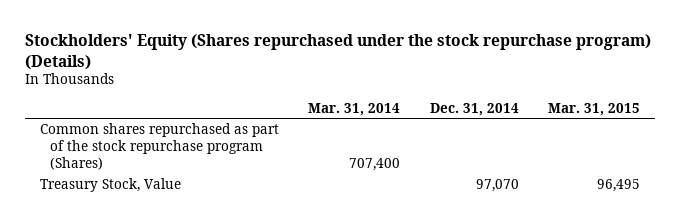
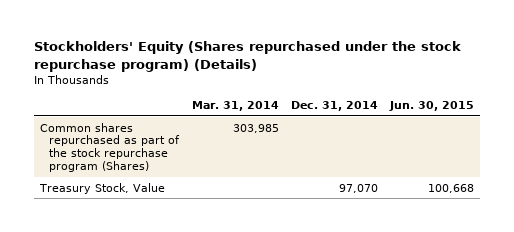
- | Mar. 31, 2014 | Dec. 31, 2014 | Mar. 31, 2015
+ | Mar. 31, 2014 | Dec. 31, 2014 | Jun. 30, 2015
- Common shares repurchased as part of the stock repurchase program (Shares) | 707,400 | |
+ Common shares repurchased as part of the stock repurchase program (Shares) | 303,985 | |

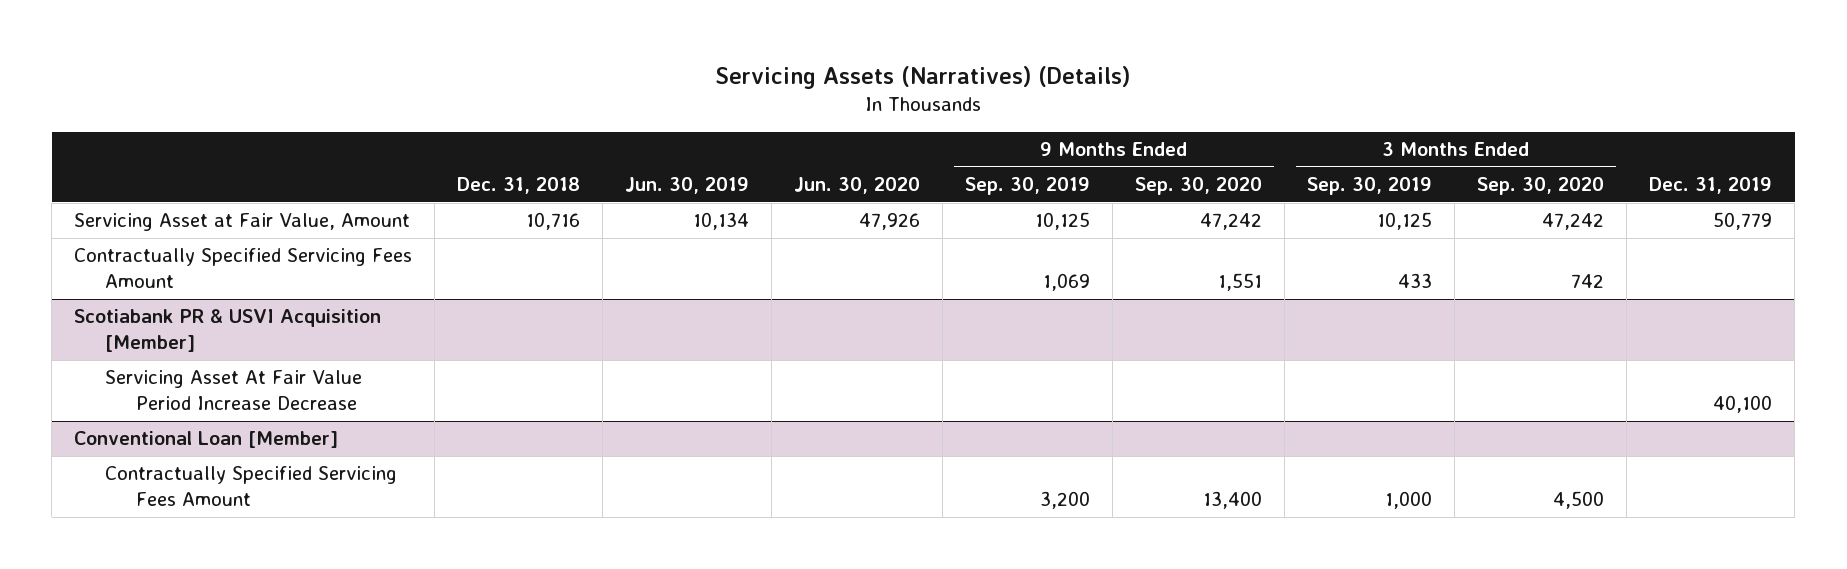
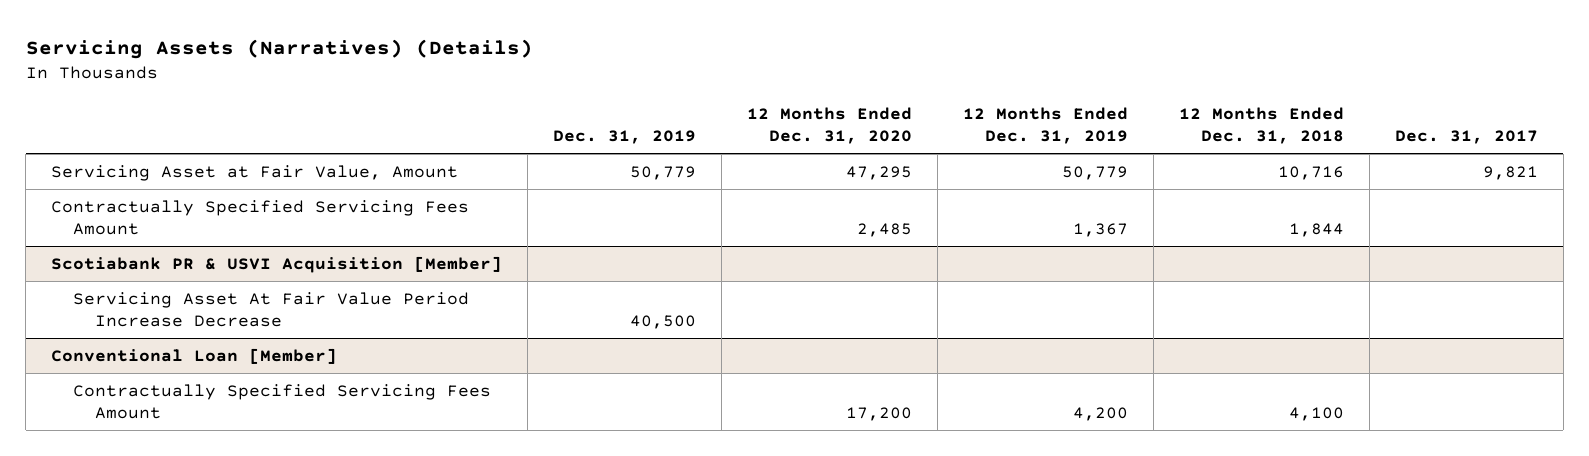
- | Dec. 31, 2018 | Jun. 30, 2019 | Jun. 30, 2020 | 9 Months Ended Sep. 30, 2019 | 9 Months Ended Sep. 30, 2020 | 3 Months Ended Sep. 30, 2019 | 3 Months Ended Sep. 30, 2020 | Dec. 31, 2019
+ | Dec. 31, 2019 | 12 Months Ended Dec. 31, 2020 | 12 Months Ended Dec. 31, 2019 | 12 Months Ended Dec. 31, 2018 | Dec. 31, 2017
@ Scotiabank PR & USVI Acquisition [Member]
- Servicing Asset At Fair Value Period Increase Decrease | | | | | | | | 40,100
+ Servicing Asset At Fair Value Period Increase Decrease | 40,500 | | | |

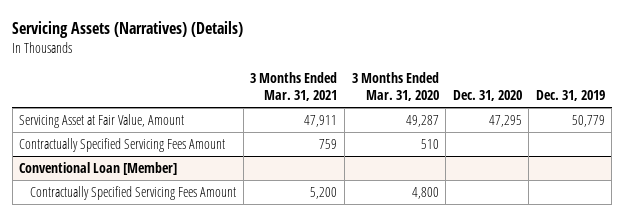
- | Dec. 31, 2019 | 12 Months Ended Dec. 31, 2020 | 12 Months Ended Dec. 31, 2019 | 12 Months Ended Dec. 31, 2018 | Dec. 31, 2017
+ | 3 Months Ended Mar. 31, 2021 | 3 Months Ended Mar. 31, 2020 | Dec. 31, 2020 | Dec. 31, 2019
- Scotiabank PR & USVI Acquisition [Member]
- Servicing Asset At Fair Value Period Increase Decrease | 40,500 | | | |

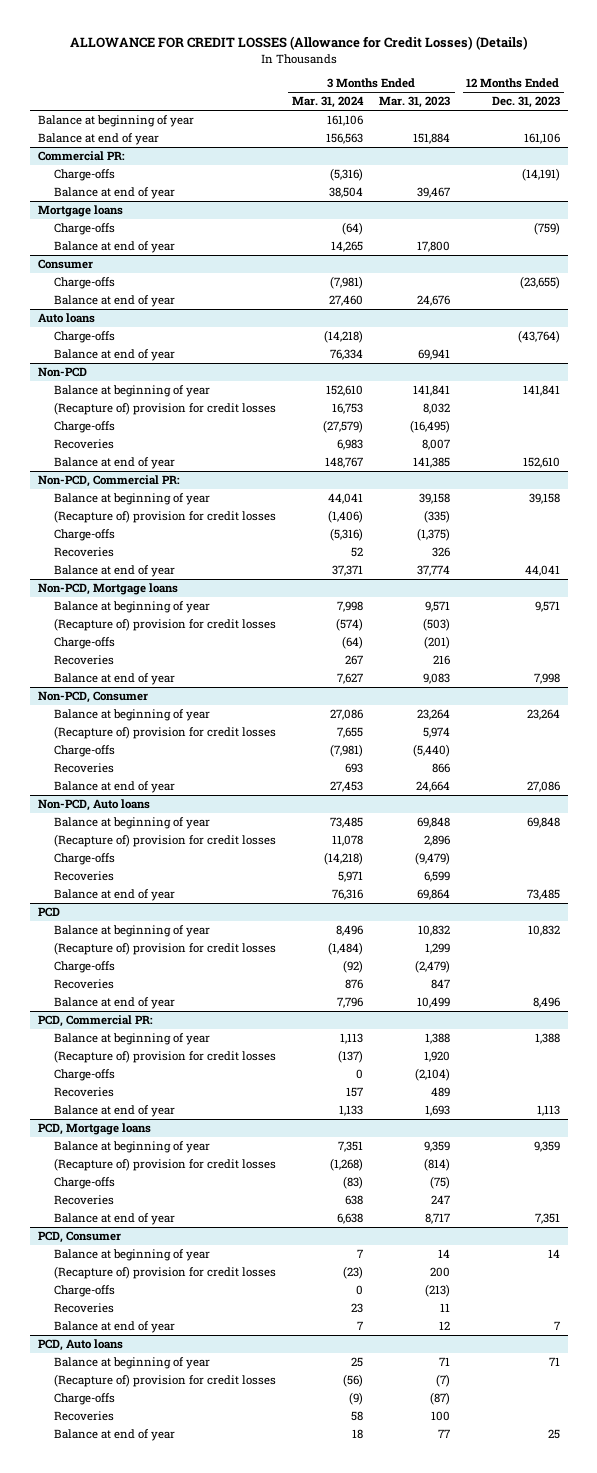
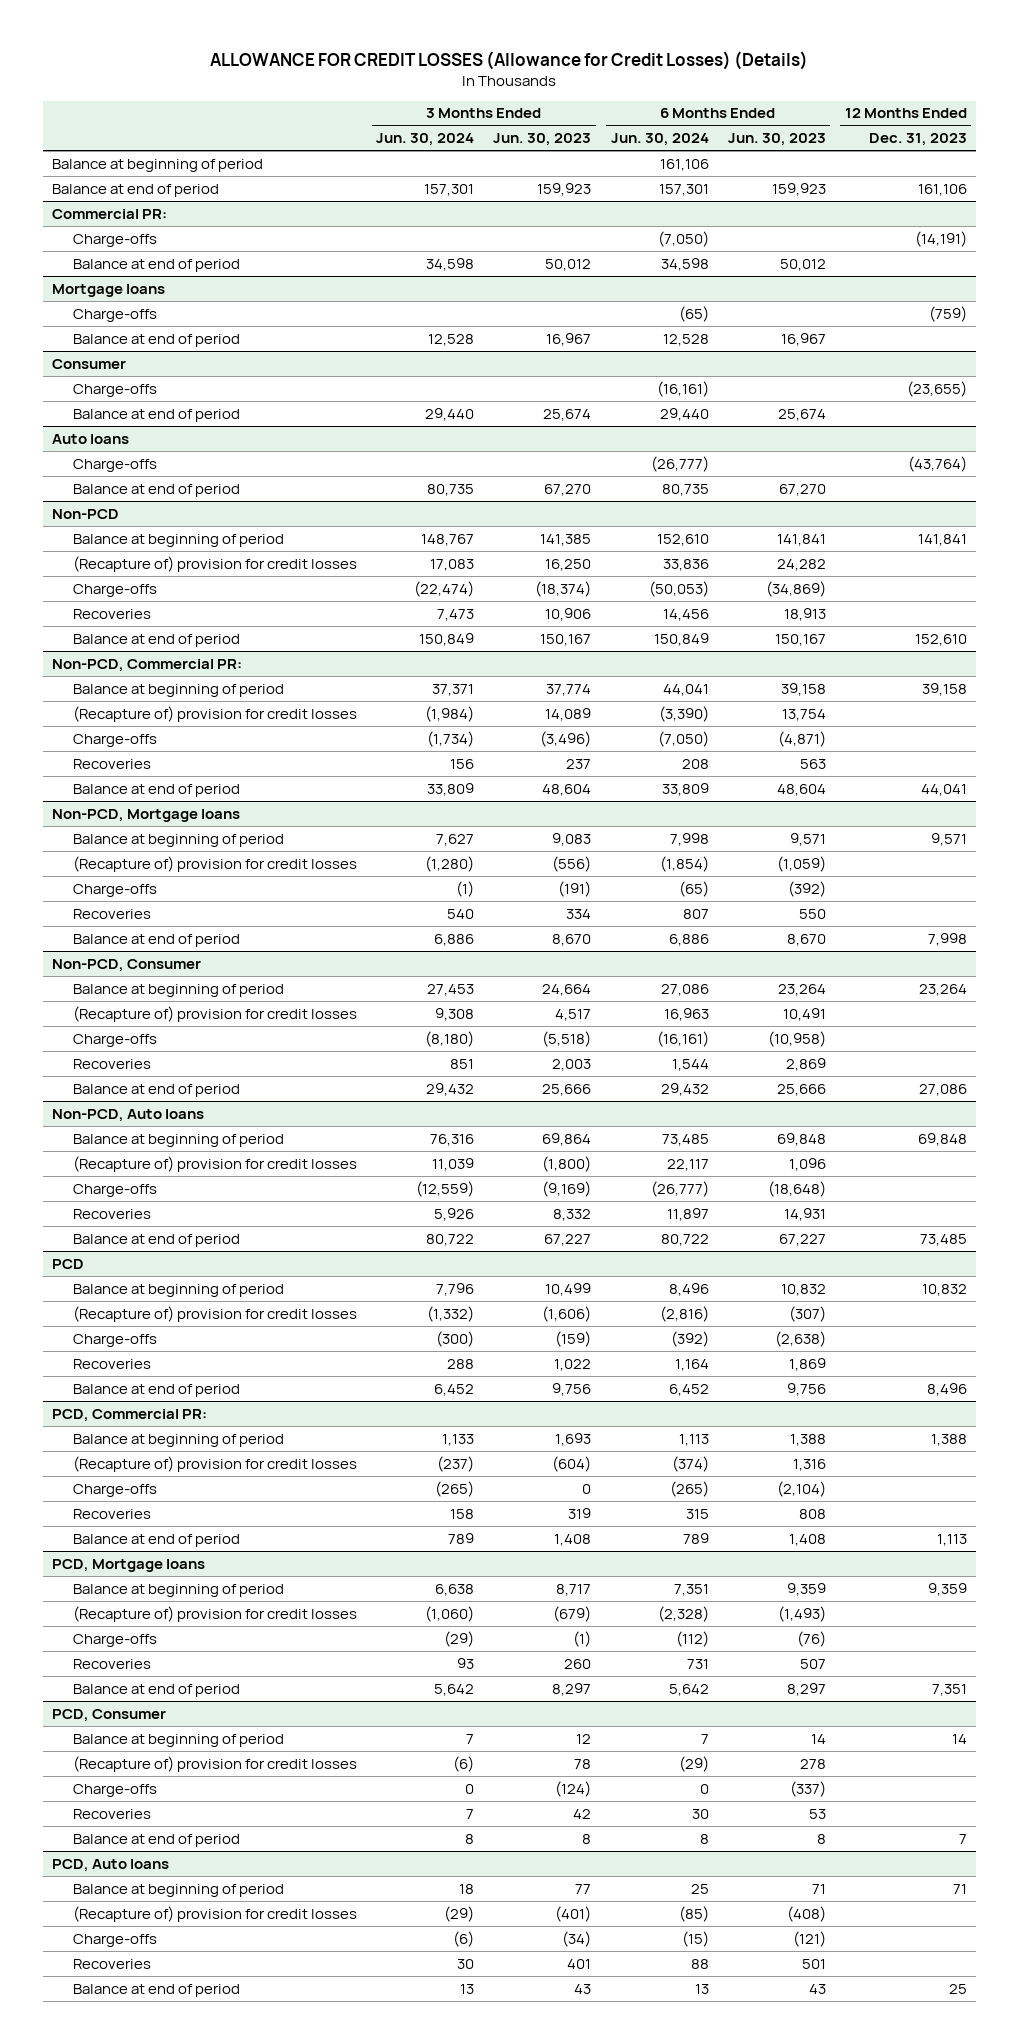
- | 3 Months Ended Mar. 31, 2024 | 3 Months Ended Mar. 31, 2023 | 12 Months Ended Dec. 31, 2023
+ | 3 Months Ended Jun. 30, 2024 | 3 Months Ended Jun. 30, 2023 | 6 Months Ended Jun. 30, 2024 | 6 Months Ended Jun. 30, 2023 | 12 Months Ended Dec. 31, 2023
- Balance at beginning of year | 161,106 | |
- Balance at end of year | 156,563 | 151,884 | 161,106
+ Balance at beginning of period | | | 161,106 | |
+ Balance at end of period | 157,301 | 159,923 | 157,301 | 159,923 | 161,106
@ Commercial PR:
- Balance at end of year | 38,504 | 39,467 |
+ Balance at end of period | 34,598 | 50,012 | 34,598 | 50,012 |
@ Mortgage loans
- Balance at end of year | 14,265 | 17,800 |
+ Balance at end of period | 12,528 | 16,967 | 12,528 | 16,967 |
@ Consumer
- Balance at end of year | 27,460 | 24,676 |
+ Balance at end of period | 29,440 | 25,674 | 29,440 | 25,674 |
@ Auto loans
- Balance at end of year | 76,334 | 69,941 |
+ Balance at end of period | 80,735 | 67,270 | 80,735 | 67,270 |
@ Non-PCD
- Balance at beginning of year | 152,610 | 141,841 | 141,841
+ Balance at beginning of period | 148,767 | 141,385 | 152,610 | 141,841 | 141,841
- Balance at end of year | 148,767 | 141,385 | 152,610
+ Balance at end of period | 150,849 | 150,167 | 150,849 | 150,167 | 152,610
@ Non-PCD, Commercial PR:
- Balance at beginning of year | 44,041 | 39,158 | 39,158
+ Balance at beginning of period | 37,371 | 37,774 | 44,041 | 39,158 | 39,158
- Balance at end of year | 37,371 | 37,774 | 44,041
+ Balance at end of period | 33,809 | 48,604 | 33,809 | 48,604 | 44,041
@ Non-PCD, Mortgage loans
- Balance at beginning of year | 7,998 | 9,571 | 9,571
+ Balance at beginning of period | 7,627 | 9,083 | 7,998 | 9,571 | 9,571
- Balance at end of year | 7,627 | 9,083 | 7,998
+ Balance at end of period | 6,886 | 8,670 | 6,886 | 8,670 | 7,998
@ Non-PCD, Consumer
- Balance at beginning of year | 27,086 | 23,264 | 23,264
+ Balance at beginning of period | 27,453 | 24,664 | 27,086 | 23,264 | 23,264
- Balance at end of year | 27,453 | 24,664 | 27,086
+ Balance at end of period | 29,432 | 25,666 | 29,432 | 25,666 | 27,086
@ Non-PCD, Auto loans
- Balance at beginning of year | 73,485 | 69,848 | 69,848
+ Balance at beginning of period | 76,316 | 69,864 | 73,485 | 69,848 | 69,848
- Balance at end of year | 76,316 | 69,864 | 73,485
+ Balance at end of period | 80,722 | 67,227 | 80,722 | 67,227 | 73,485
@ PCD
- Balance at beginning of year | 8,496 | 10,832 | 10,832
+ Balance at beginning of period | 7,796 | 10,499 | 8,496 | 10,832 | 10,832
- Balance at end of year | 7,796 | 10,499 | 8,496
+ Balance at end of period | 6,452 | 9,756 | 6,452 | 9,756 | 8,496
@ PCD, Commercial PR:
- Balance at beginning of year | 1,113 | 1,388 | 1,388
+ Balance at beginning of period | 1,133 | 1,693 | 1,113 | 1,388 | 1,388
- Balance at end of year | 1,133 | 1,693 | 1,113
+ Balance at end of period | 789 | 1,408 | 789 | 1,408 | 1,113
@ PCD, Mortgage loans
- Balance at beginning of year | 7,351 | 9,359 | 9,359
+ Balance at beginning of period | 6,638 | 8,717 | 7,351 | 9,359 | 9,359
- Balance at end of year | 6,638 | 8,717 | 7,351
+ Balance at end of period | 5,642 | 8,297 | 5,642 | 8,297 | 7,351
@ PCD, Consumer
- Balance at beginning of year | 7 | 14 | 14
+ Balance at beginning of period | 7 | 12 | 7 | 14 | 14
- Balance at end of year | 7 | 12 | 7
+ Balance at end of period | 8 | 8 | 8 | 8 | 7
@ PCD, Auto loans
- Balance at beginning of year | 25 | 71 | 71
+ Balance at beginning of period | 18 | 77 | 25 | 71 | 71
- Balance at end of year | 18 | 77 | 25
+ Balance at end of period | 13 | 43 | 13 | 43 | 25

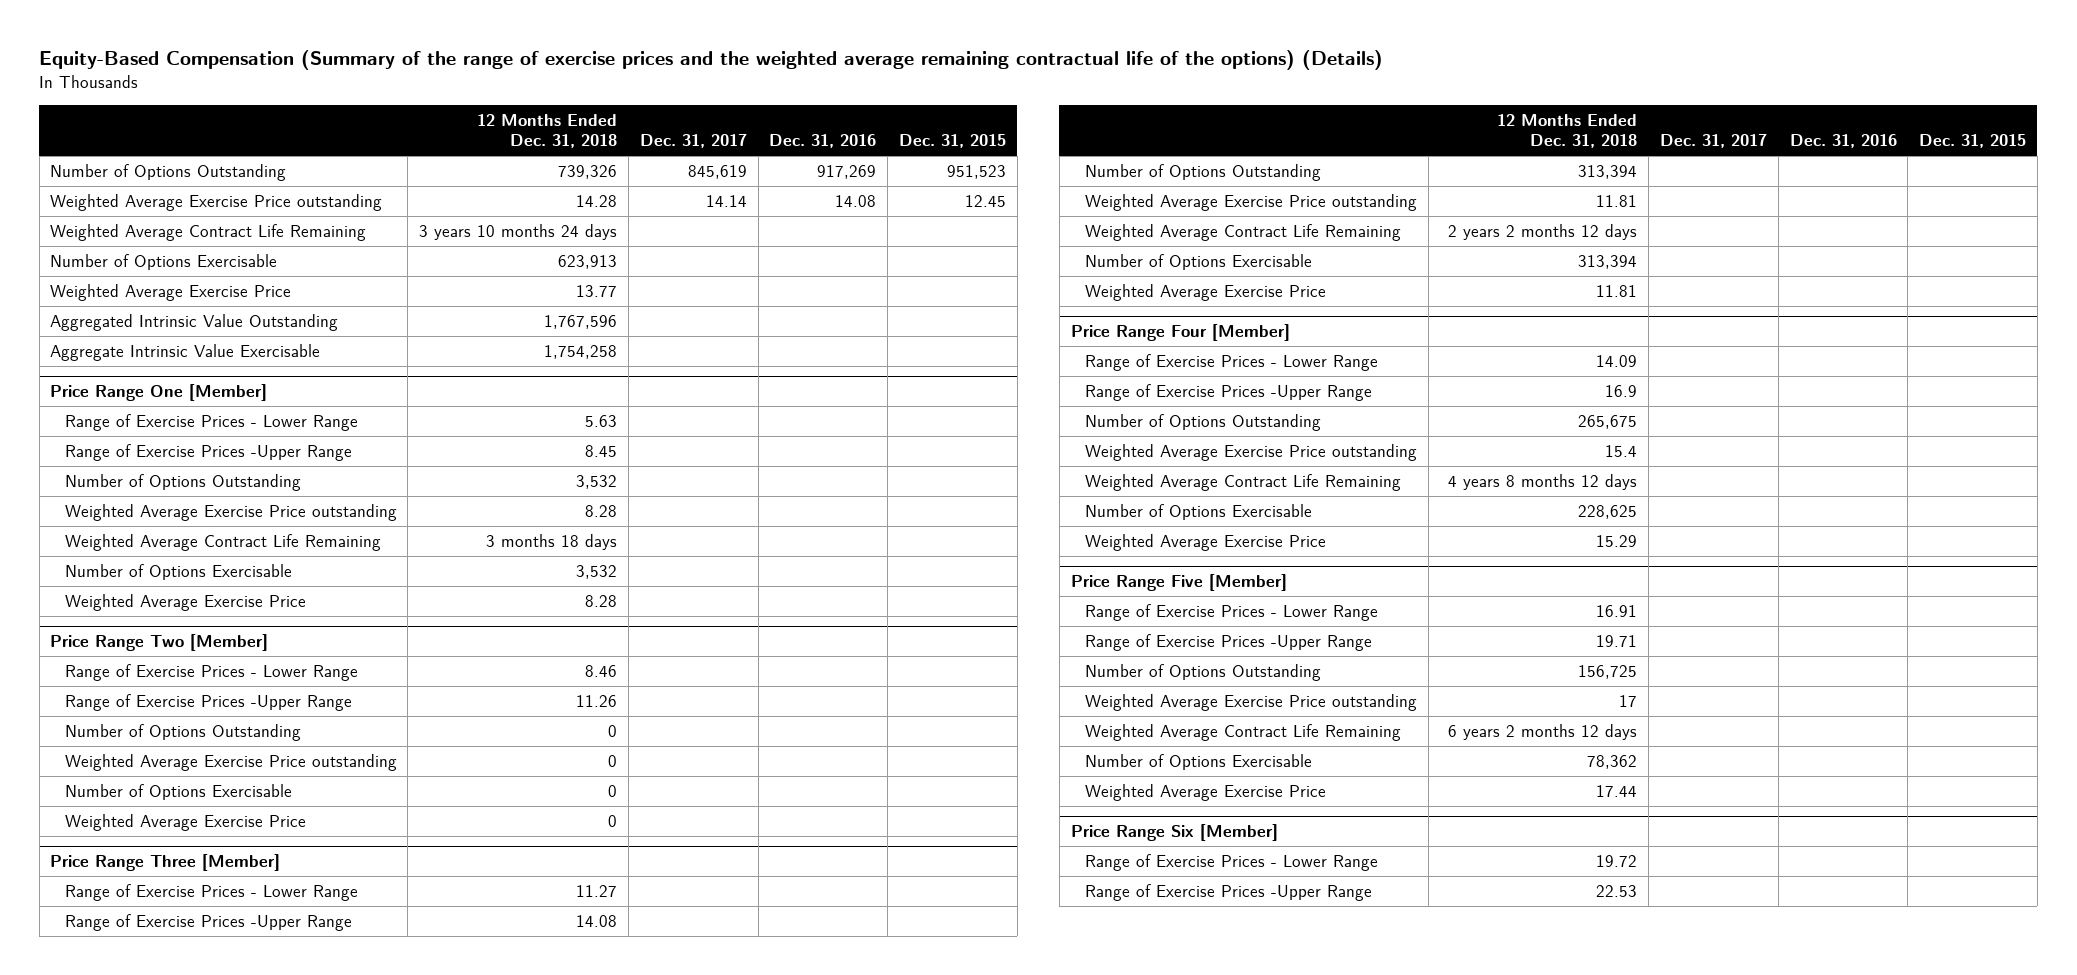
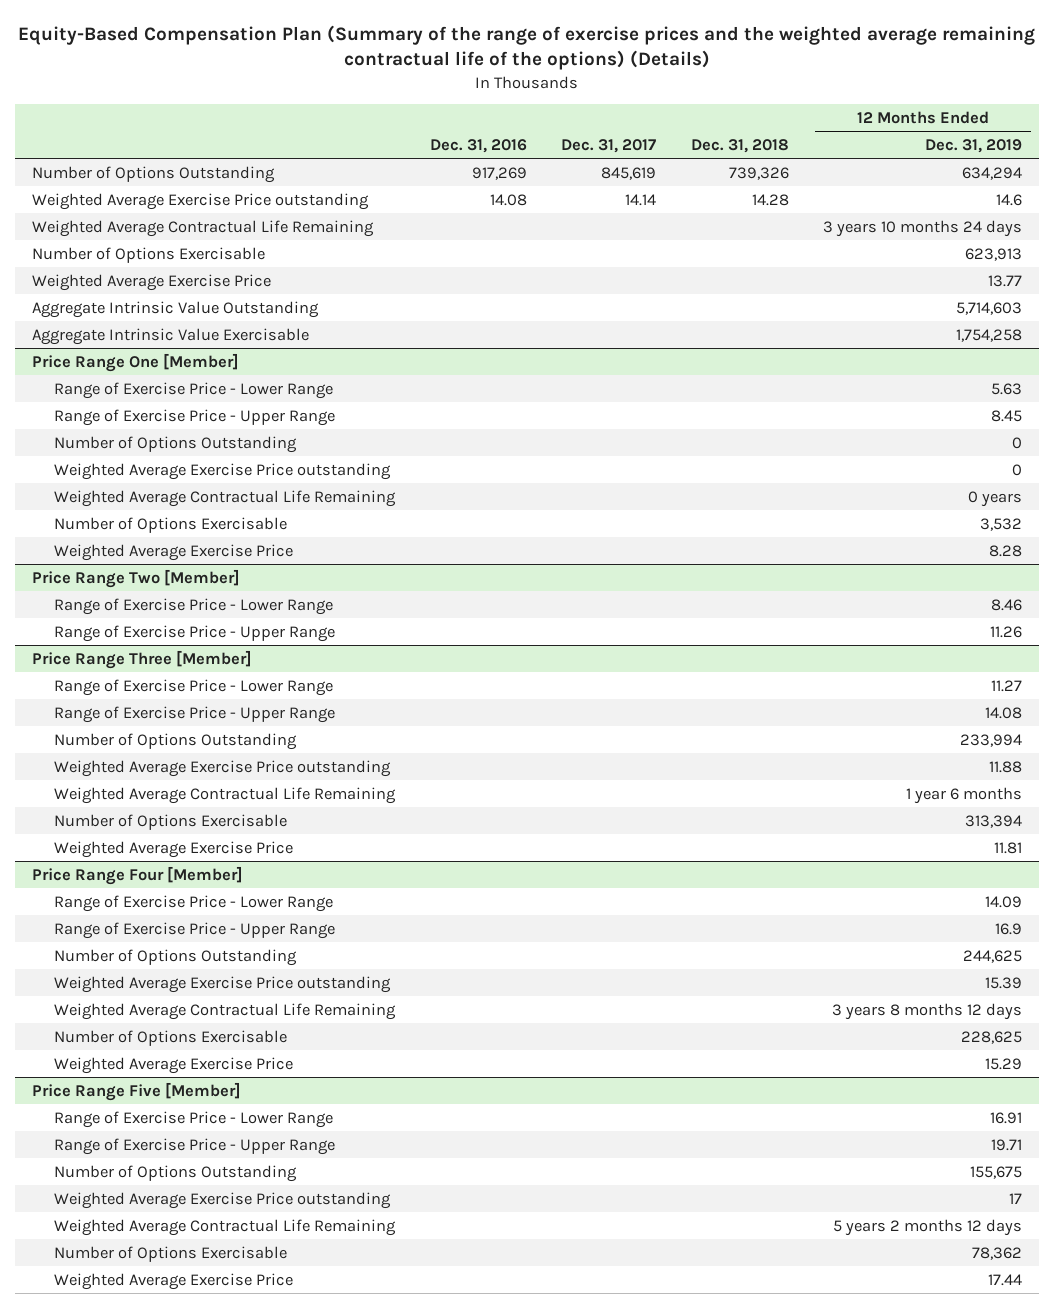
- Equity-Based Compensation (Summary of the range of exercise prices and the weighted average remaining contractual life of the options) (Details)
+ Equity-Based Compensation Plan (Summary of the range of exercise prices and the weighted average remaining contractual life of the options) (Details)
- | 12 Months Ended Dec. 31, 2018 | Dec. 31, 2017 | Dec. 31, 2016 | Dec. 31, 2015
+ | Dec. 31, 2016 | Dec. 31, 2017 | Dec. 31, 2018 | 12 Months Ended Dec. 31, 2019
- Weighted Average Contract Life Remaining | 3 years 10 months 24 days | | |
+ Weighted Average Contractual Life Remaining | | | | 3 years 10 months 24 days
- Aggregated Intrinsic Value Outstanding | 1,767,596 | | |
+ Aggregate Intrinsic Value Outstanding | | | | 5,714,603
@ Price Range One [Member]
- Range of Exercise Prices - Lower Range | 5.63 | | |
- Range of Exercise Prices -Upper Range | 8.45 | | |
+ Range of Exercise Price - Lower Range | | | | 5.63
+ Range of Exercise Price - Upper Range | | | | 8.45
- Weighted Average Contract Life Remaining | 3 months 18 days | | |
+ Weighted Average Contractual Life Remaining | | | | 0 years
@ Price Range Two [Member]
- Range of Exercise Prices - Lower Range | 8.46 | | |
- Range of Exercise Prices -Upper Range | 11.26 | | |
- Number of Options Outstanding | 0 | | |
- Weighted Average Exercise Price outstanding | 0 | | |
- Number of Options Exercisable | 0 | | |
- Weighted Average Exercise Price | 0 | | |
+ Range of Exercise Price - Lower Range | | | | 8.46
+ Range of Exercise Price - Upper Range | | | | 11.26
@ Price Range Three [Member]
- Range of Exercise Prices - Lower Range | 11.27 | | |
- Range of Exercise Prices -Upper Range | 14.08 | | |
+ Range of Exercise Price - Lower Range | | | | 11.27
+ Range of Exercise Price - Upper Range | | | | 14.08
- Weighted Average Contract Life Remaining | 2 years 2 months 12 days | | |
+ Weighted Average Contractual Life Remaining | | | | 1 year 6 months
@ Price Range Four [Member]
- Range of Exercise Prices - Lower Range | 14.09 | | |
- Range of Exercise Prices -Upper Range | 16.9 | | |
+ Range of Exercise Price - Lower Range | | | | 14.09
+ Range of Exercise Price - Upper Range | | | | 16.9
- Weighted Average Contract Life Remaining | 4 years 8 months 12 days | | |
+ Weighted Average Contractual Life Remaining | | | | 3 years 8 months 12 days
@ Price Range Five [Member]
- Range of Exercise Prices - Lower Range | 16.91 | | |
- Range of Exercise Prices -Upper Range | 19.71 | | |
+ Range of Exercise Price - Lower Range | | | | 16.91
+ Range of Exercise Price - Upper Range | | | | 19.71
- Weighted Average Contract Life Remaining | 6 years 2 months 12 days | | |
+ Weighted Average Contractual Life Remaining | | | | 5 years 2 months 12 days
- Price Range Six [Member]
- Range of Exercise Prices - Lower Range | 19.72 | | |
- Range of Exercise Prices -Upper Range | 22.53 | | |

